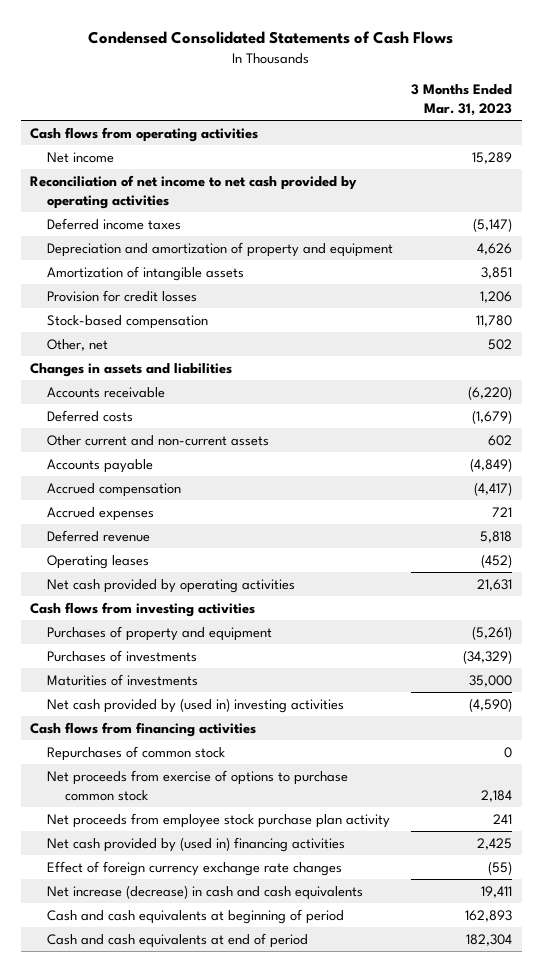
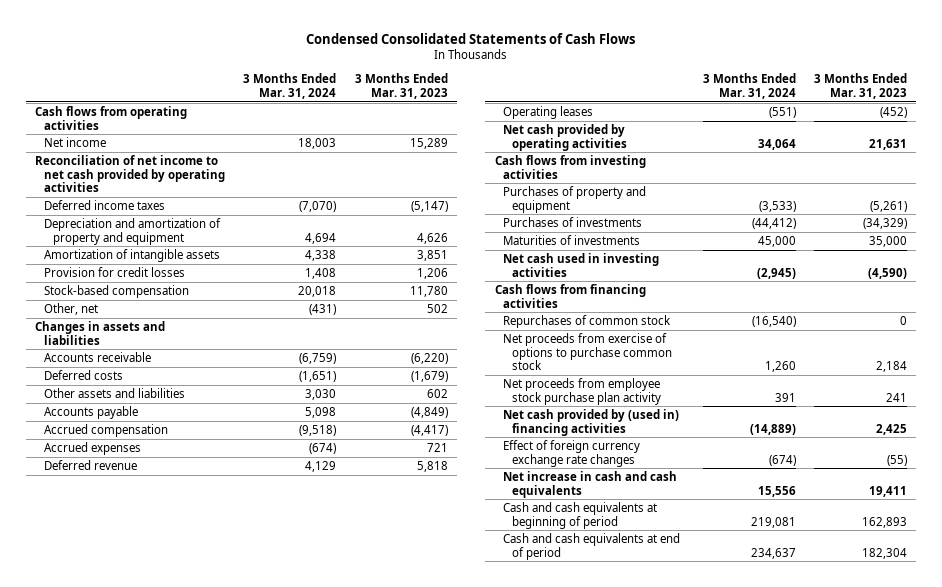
- | 3 Months Ended Mar. 31, 2023
+ | 3 Months Ended Mar. 31, 2024 | 3 Months Ended Mar. 31, 2023
- Other current and non-current assets | 602
+ Other assets and liabilities | 3,030 | 602
- Net cash provided by (used in) investing activities | (4,590)
+ Net cash used in investing activities | (2,945) | (4,590)
- Net increase (decrease) in cash and cash equivalents | 19,411
+ Net increase in cash and cash equivalents | 15,556 | 19,411

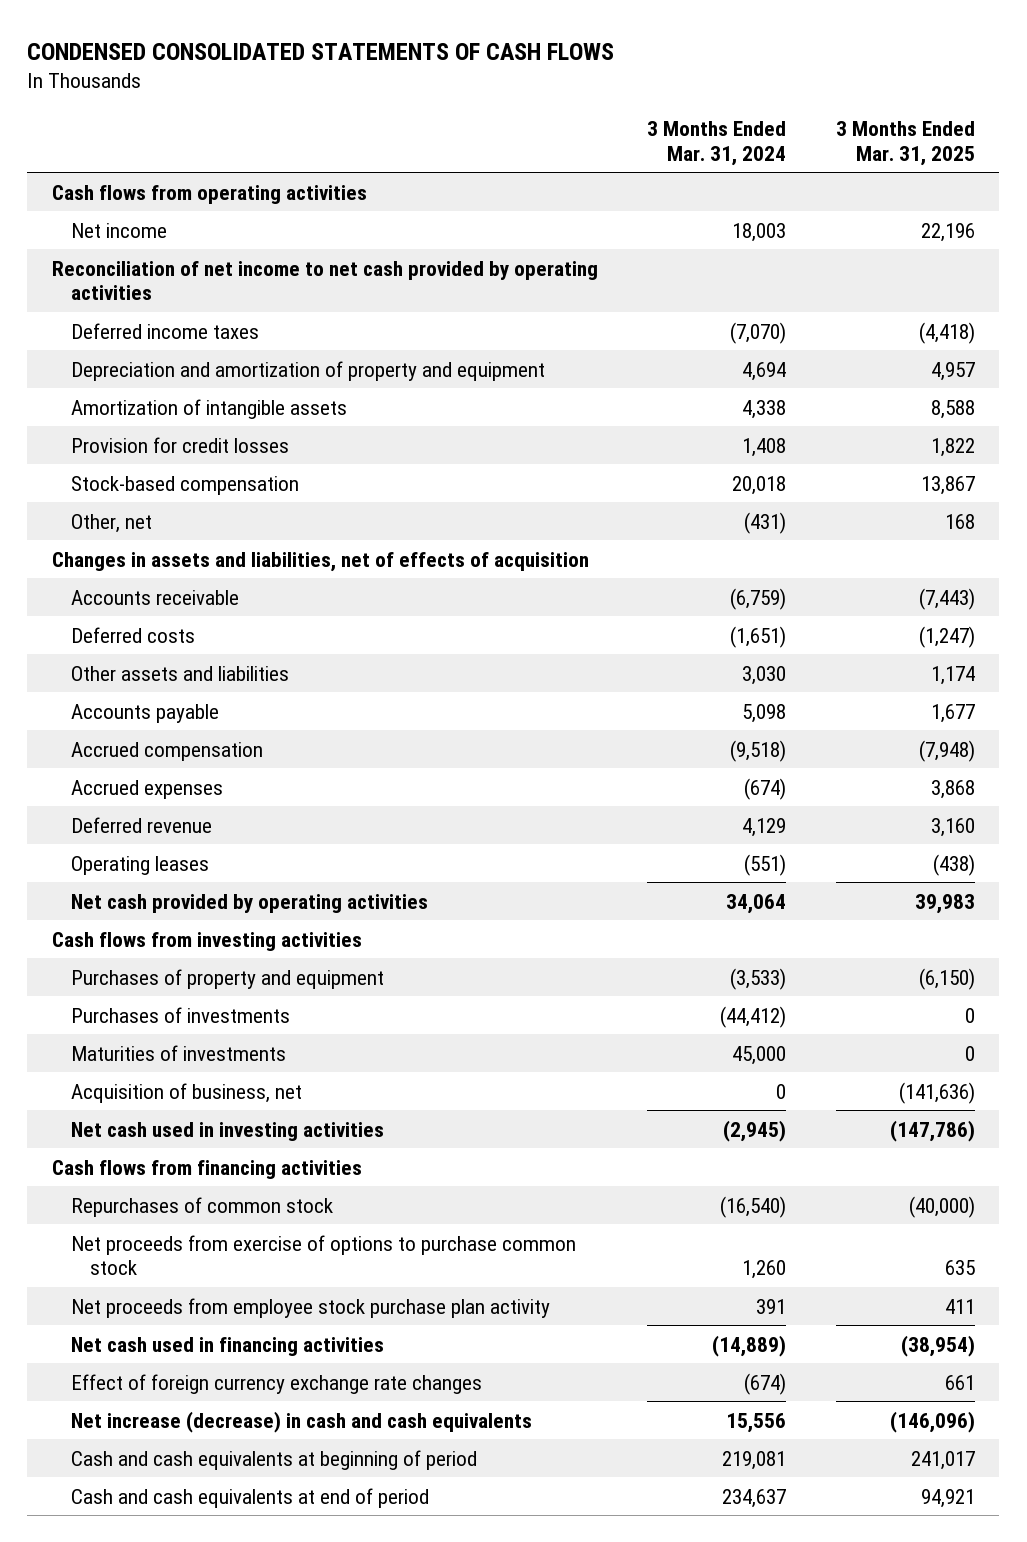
- Condensed Consolidated Statements of Cash Flows
+ CONDENSED CONSOLIDATED STATEMENTS OF CASH FLOWS
- | 3 Months Ended Mar. 31, 2024 | 3 Months Ended Mar. 31, 2023
+ | 3 Months Ended Mar. 31, 2024 | 3 Months Ended Mar. 31, 2025
- Changes in assets and liabilities
+ Changes in assets and liabilities, net of effects of acquisition
+ Acquisition of business, net | 0 | (141,636)
- Net cash provided by (used in) financing activities | (14,889) | 2,425
+ Net cash used in financing activities | (14,889) | (38,954)
- Net increase in cash and cash equivalents | 15,556 | 19,411
+ Net increase (decrease) in cash and cash equivalents | 15,556 | (146,096)

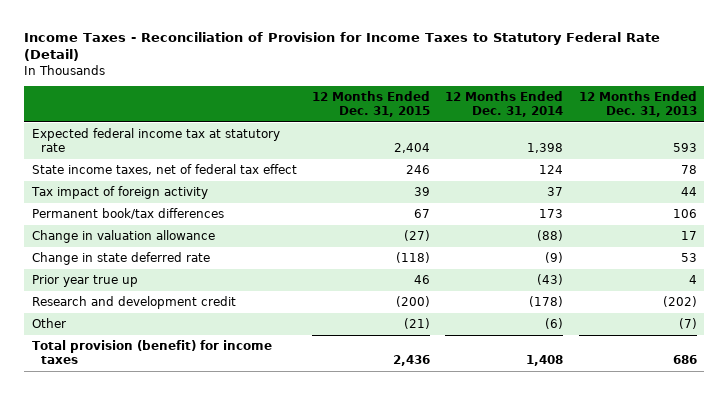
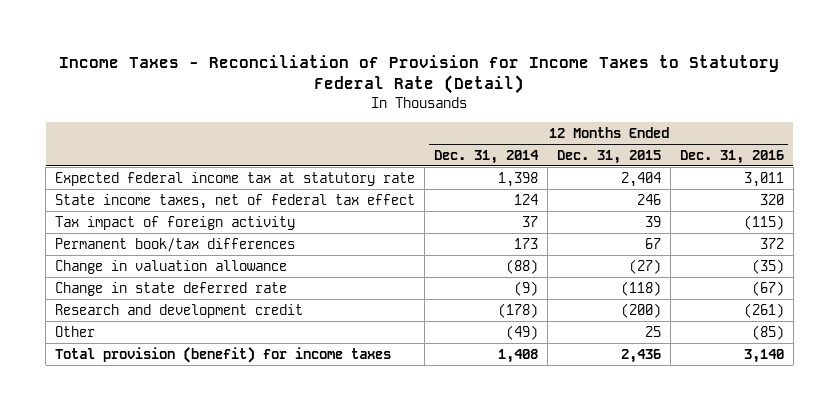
- | 12 Months Ended Dec. 31, 2015 | 12 Months Ended Dec. 31, 2014 | 12 Months Ended Dec. 31, 2013
+ | 12 Months Ended Dec. 31, 2014 | 12 Months Ended Dec. 31, 2015 | 12 Months Ended Dec. 31, 2016
- Prior year true up | 46 | (43) | 4
- Other | (21) | (6) | (7)
+ Other | (49) | 25 | (85)

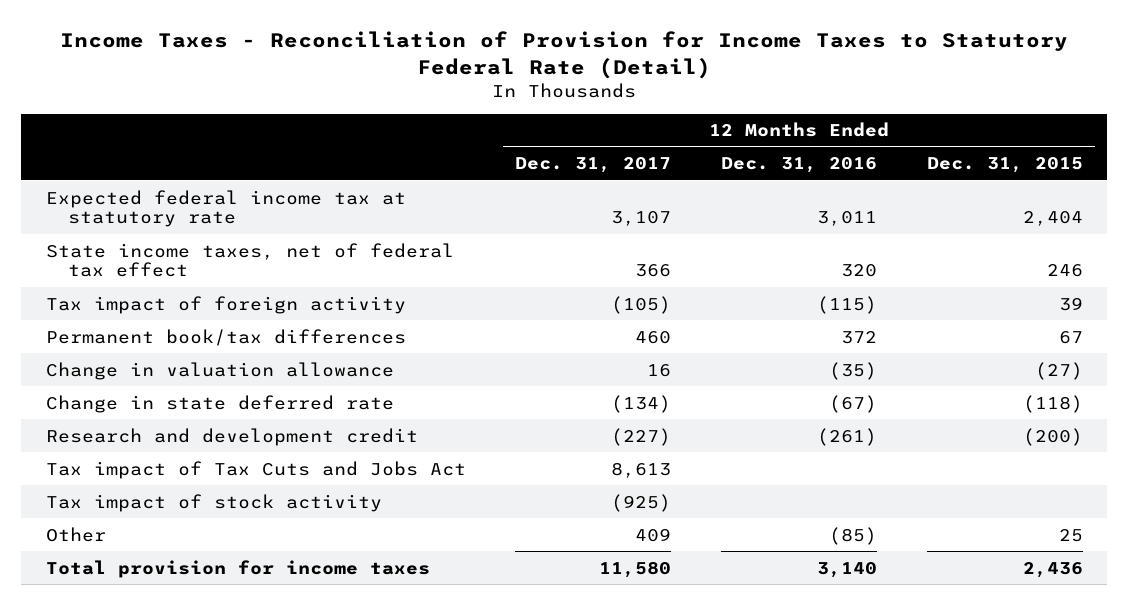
- | 12 Months Ended Dec. 31, 2014 | 12 Months Ended Dec. 31, 2015 | 12 Months Ended Dec. 31, 2016
+ | 12 Months Ended Dec. 31, 2017 | 12 Months Ended Dec. 31, 2016 | 12 Months Ended Dec. 31, 2015
+ Tax impact of Tax Cuts and Jobs Act | 8,613 | |
+ Tax impact of stock activity | (925) | |
- Total provision (benefit) for income taxes | 1,408 | 2,436 | 3,140
+ Total provision for income taxes | 11,580 | 3,140 | 2,436

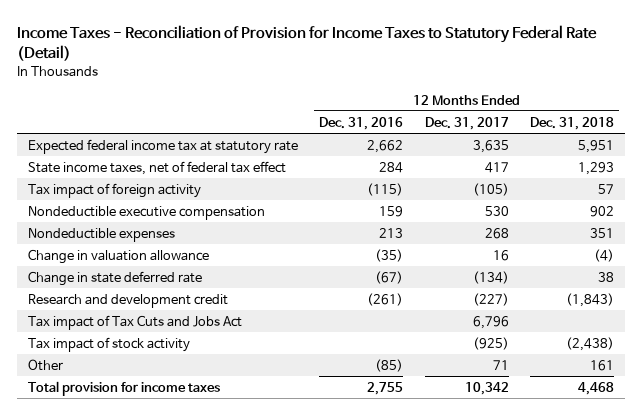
- | 12 Months Ended Dec. 31, 2017 | 12 Months Ended Dec. 31, 2016 | 12 Months Ended Dec. 31, 2015
+ | 12 Months Ended Dec. 31, 2016 | 12 Months Ended Dec. 31, 2017 | 12 Months Ended Dec. 31, 2018
- Expected federal income tax at statutory rate | 3,107 | 3,011 | 2,404
- State income taxes, net of federal tax effect | 366 | 320 | 246
+ Expected federal income tax at statutory rate | 2,662 | 3,635 | 5,951
+ State income taxes, net of federal tax effect | 284 | 417 | 1,293
- Permanent book/tax differences | 460 | 372 | 67
+ Nondeductible executive compensation | 159 | 530 | 902
+ Nondeductible expenses | 213 | 268 | 351
- Tax impact of Tax Cuts and Jobs Act | 8,613 | |
+ Tax impact of Tax Cuts and Jobs Act | | 6,796 |
- Other | 409 | (85) | 25
- Total provision for income taxes | 11,580 | 3,140 | 2,436
+ Other | (85) | 71 | 161
+ Total provision for income taxes | 2,755 | 10,342 | 4,468

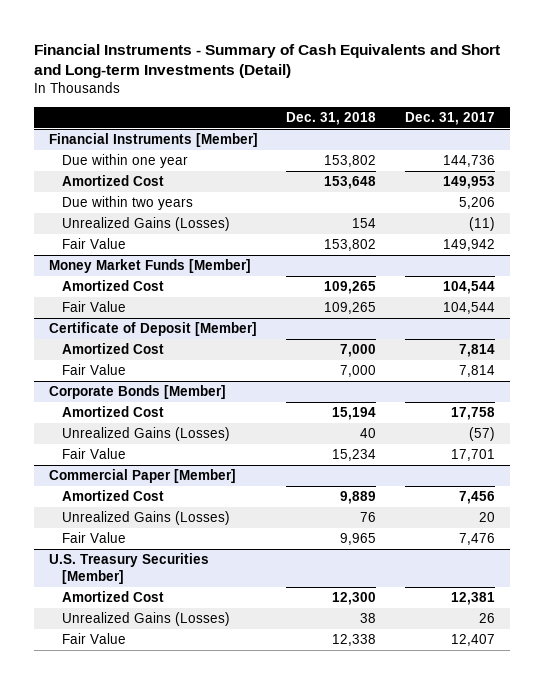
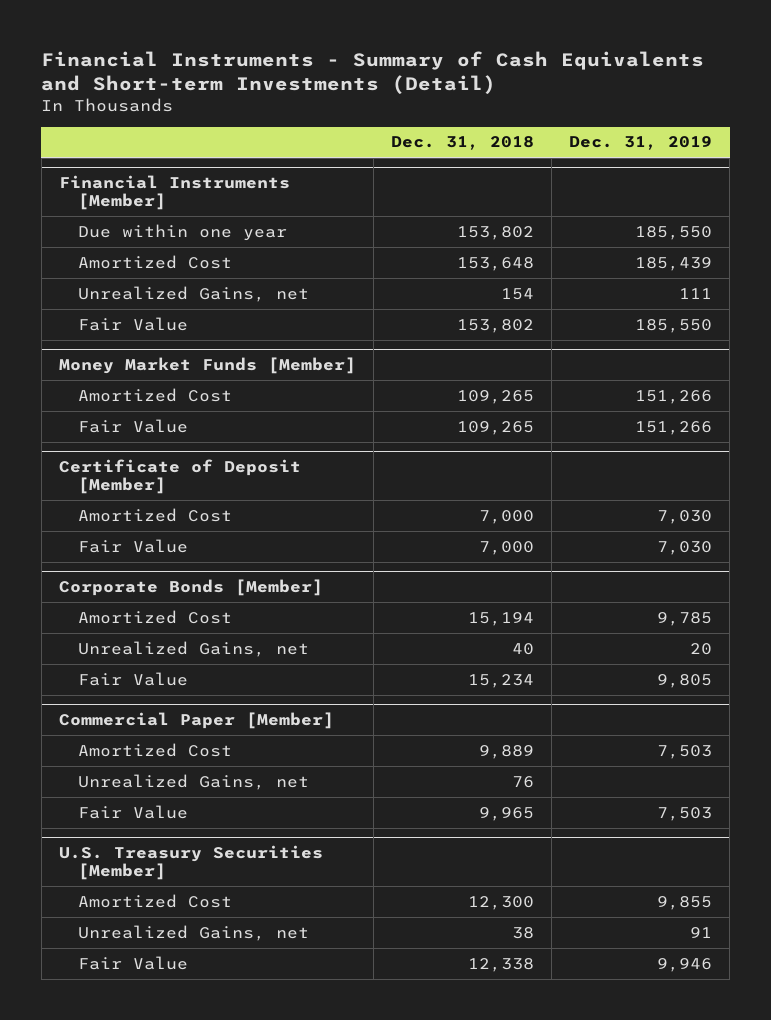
- Financial Instruments - Summary of Cash Equivalents and Short and Long-term Investments (Detail)
+ Financial Instruments - Summary of Cash Equivalents and Short-term Investments (Detail)
- | Dec. 31, 2018 | Dec. 31, 2017
+ | Dec. 31, 2018 | Dec. 31, 2019
@ Financial Instruments [Member]
- Due within two years | | 5,206
- Unrealized Gains (Losses) | 154 | (11)
+ Unrealized Gains, net | 154 | 111
@ Corporate Bonds [Member]
- Unrealized Gains (Losses) | 40 | (57)
+ Unrealized Gains, net | 40 | 20
@ Commercial Paper [Member]
- Unrealized Gains (Losses) | 76 | 20
+ Unrealized Gains, net | 76 |
@ U.S. Treasury Securities [Member]
- Unrealized Gains (Losses) | 38 | 26
+ Unrealized Gains, net | 38 | 91

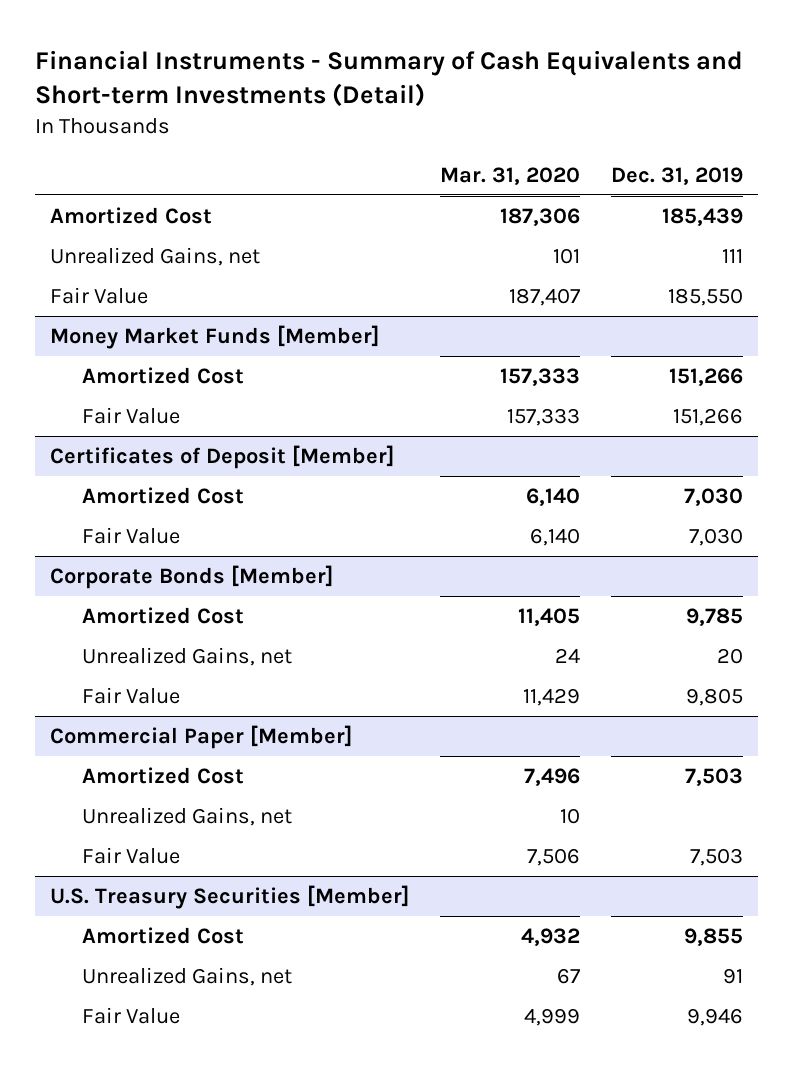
- | Dec. 31, 2018 | Dec. 31, 2019
+ | Mar. 31, 2020 | Dec. 31, 2019
- Financial Instruments [Member]
- Due within one year | 153,802 | 185,550
- Certificate of Deposit [Member]
+ Certificates of Deposit [Member]

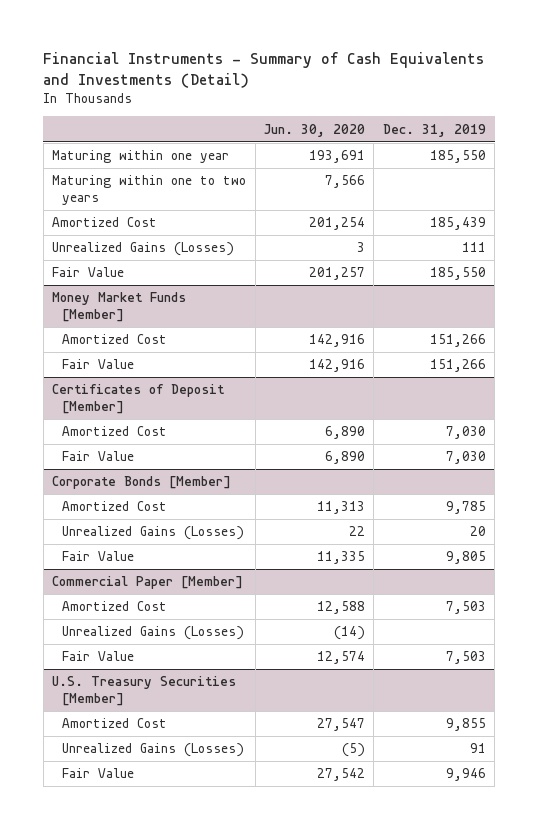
- Financial Instruments - Summary of Cash Equivalents and Short-term Investments (Detail)
+ Financial Instruments - Summary of Cash Equivalents and Investments (Detail)
- | Mar. 31, 2020 | Dec. 31, 2019
+ | Jun. 30, 2020 | Dec. 31, 2019
+ Maturing within one year | 193,691 | 185,550
+ Maturing within one to two years | 7,566 |
- Unrealized Gains, net | 101 | 111
+ Unrealized Gains (Losses) | 3 | 111
@ Corporate Bonds [Member]
- Unrealized Gains, net | 24 | 20
+ Unrealized Gains (Losses) | 22 | 20
@ Commercial Paper [Member]
- Unrealized Gains, net | 10 |
+ Unrealized Gains (Losses) | (14) |
@ U.S. Treasury Securities [Member]
- Unrealized Gains, net | 67 | 91
+ Unrealized Gains (Losses) | (5) | 91

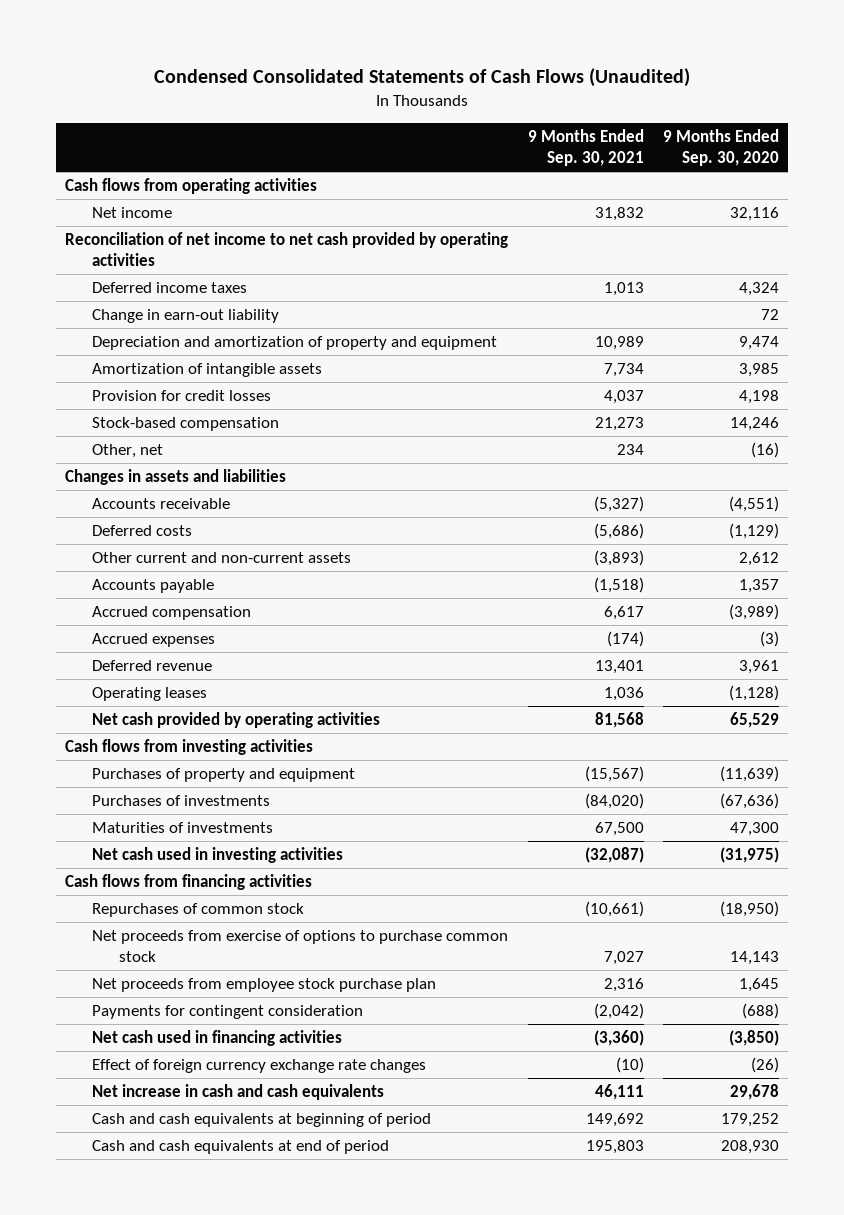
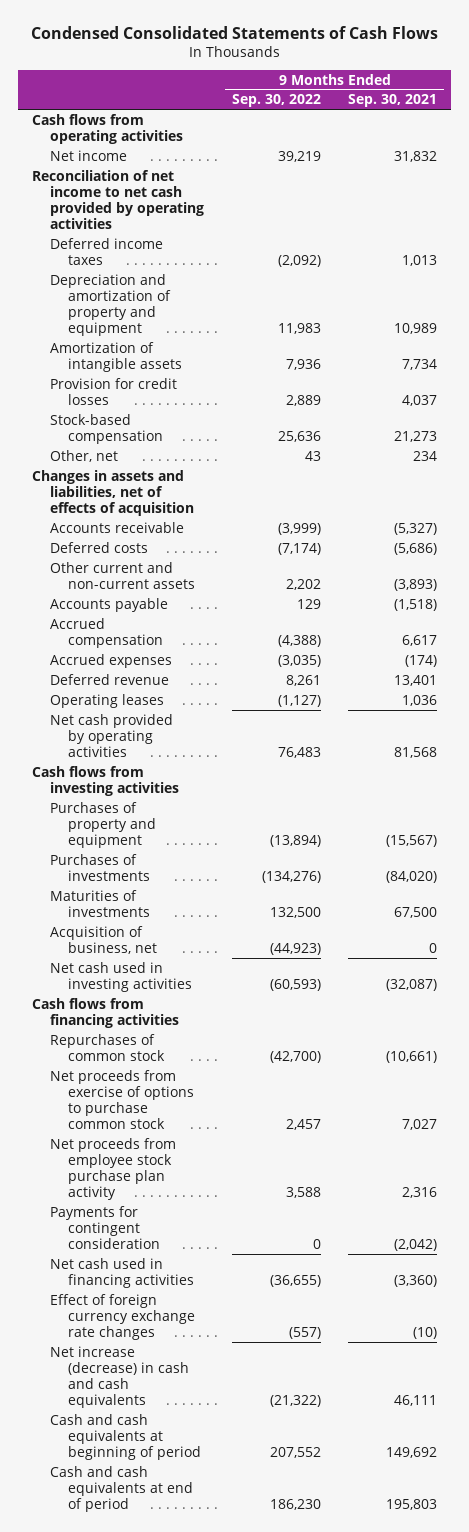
- Condensed Consolidated Statements of Cash Flows (Unaudited)
+ Condensed Consolidated Statements of Cash Flows
- | 9 Months Ended Sep. 30, 2021 | 9 Months Ended Sep. 30, 2020
+ | 9 Months Ended Sep. 30, 2022 | 9 Months Ended Sep. 30, 2021
- Change in earn-out liability | | 72
- Changes in assets and liabilities
+ Changes in assets and liabilities, net of effects of acquisition
+ Acquisition of business, net | (44,923) | 0
- Net proceeds from employee stock purchase plan | 2,316 | 1,645
+ Net proceeds from employee stock purchase plan activity | 3,588 | 2,316
- Net increase in cash and cash equivalents | 46,111 | 29,678
+ Net increase (decrease) in cash and cash equivalents | (21,322) | 46,111

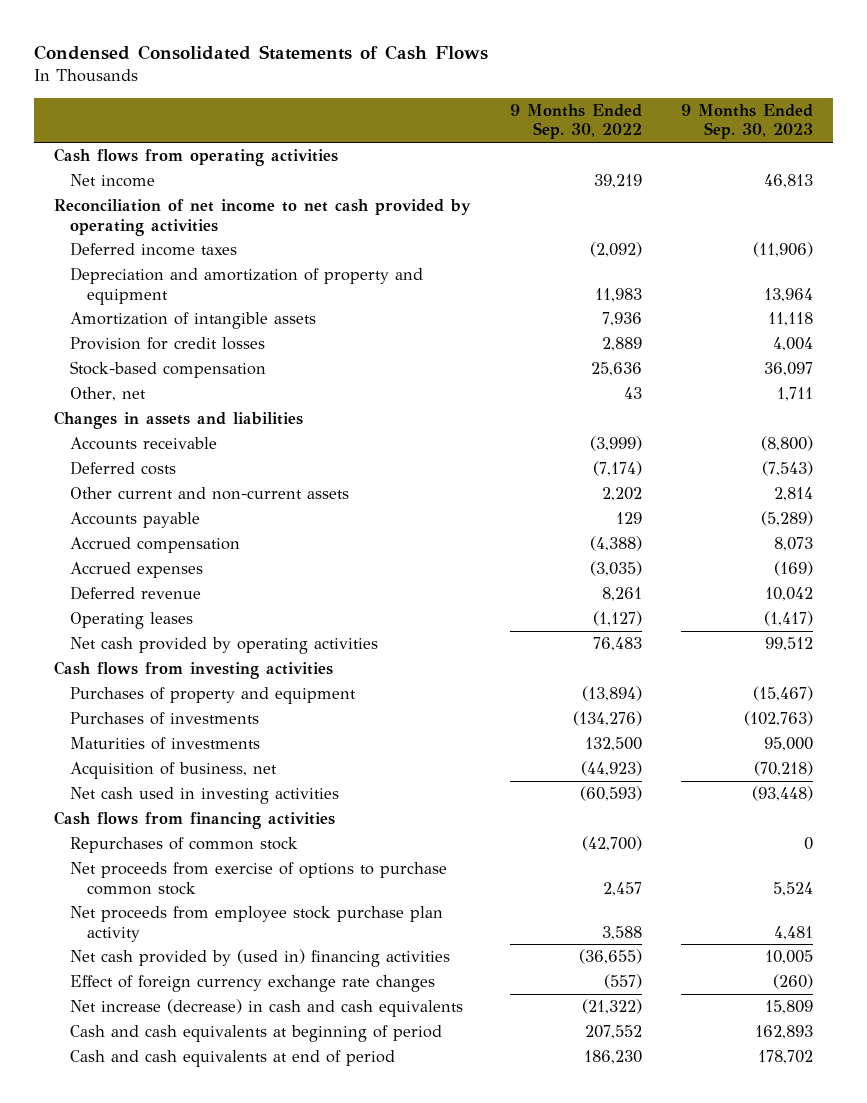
- | 9 Months Ended Sep. 30, 2022 | 9 Months Ended Sep. 30, 2021
+ | 9 Months Ended Sep. 30, 2022 | 9 Months Ended Sep. 30, 2023
- Changes in assets and liabilities, net of effects of acquisition
+ Changes in assets and liabilities
- Payments for contingent consideration | 0 | (2,042)
- Net cash used in financing activities | (36,655) | (3,360)
+ Net cash provided by (used in) financing activities | (36,655) | 10,005

